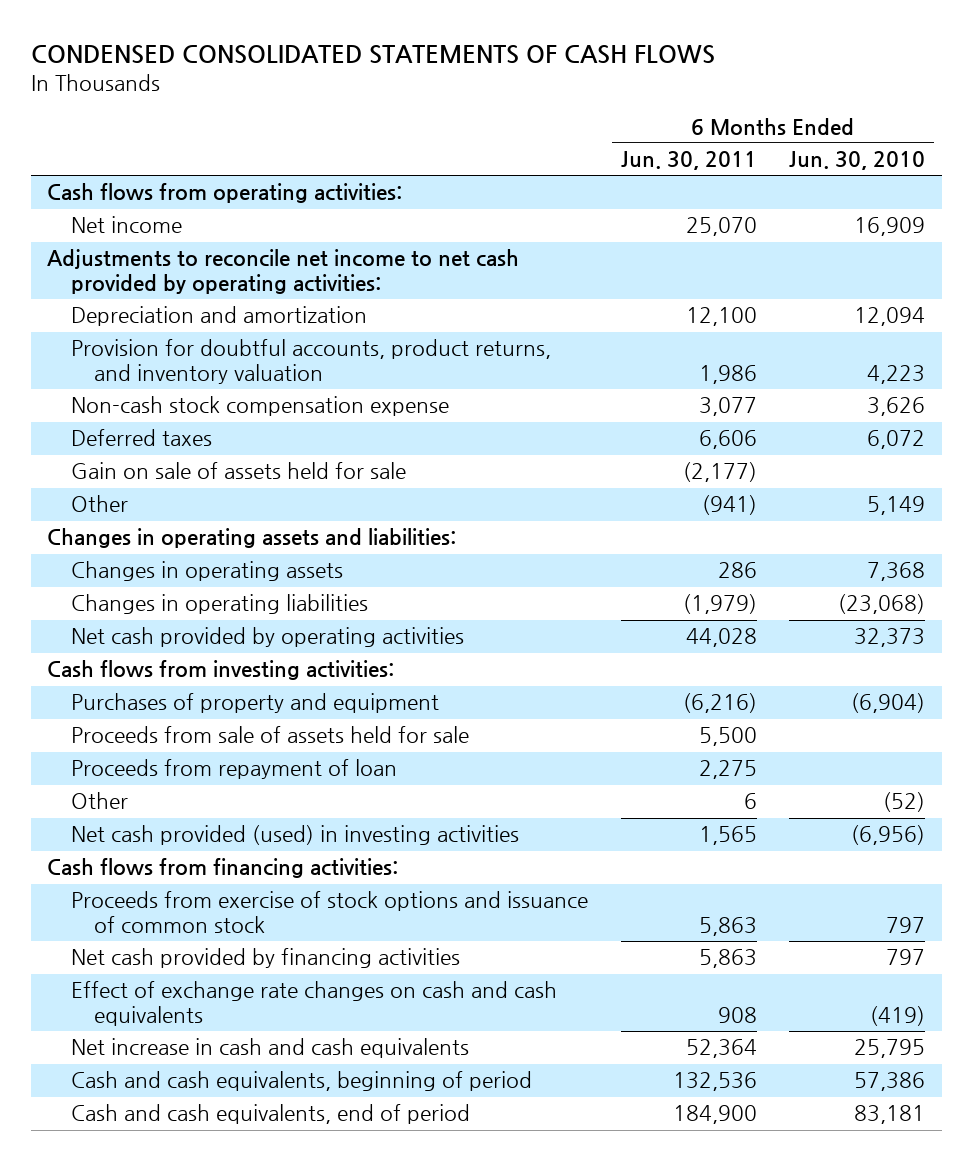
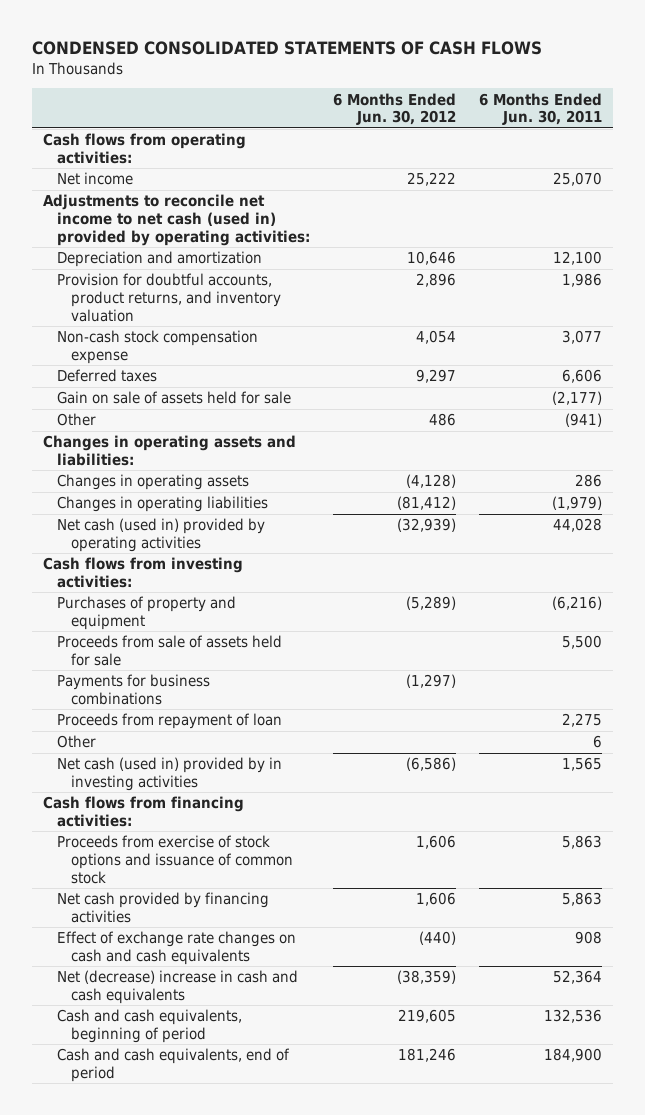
- | 6 Months Ended Jun. 30, 2011 | 6 Months Ended Jun. 30, 2010
+ | 6 Months Ended Jun. 30, 2012 | 6 Months Ended Jun. 30, 2011
- Adjustments to reconcile net income to net cash provided by operating activities:
+ Adjustments to reconcile net income to net cash (used in) provided by operating activities:
- Net cash provided by operating activities | 44,028 | 32,373
+ Net cash (used in) provided by operating activities | (32,939) | 44,028
+ Payments for business combinations | (1,297) |
- Net cash provided (used) in investing activities | 1,565 | (6,956)
+ Net cash (used in) provided by in investing activities | (6,586) | 1,565
- Net increase in cash and cash equivalents | 52,364 | 25,795
+ Net (decrease) increase in cash and cash equivalents | (38,359) | 52,364

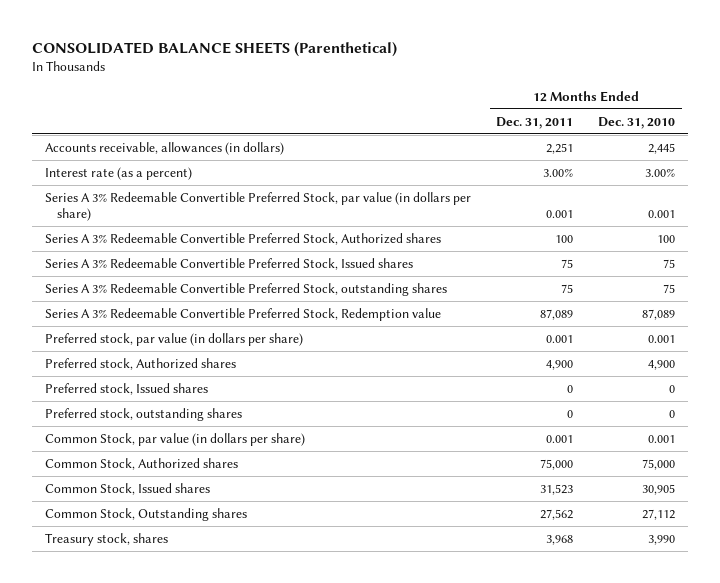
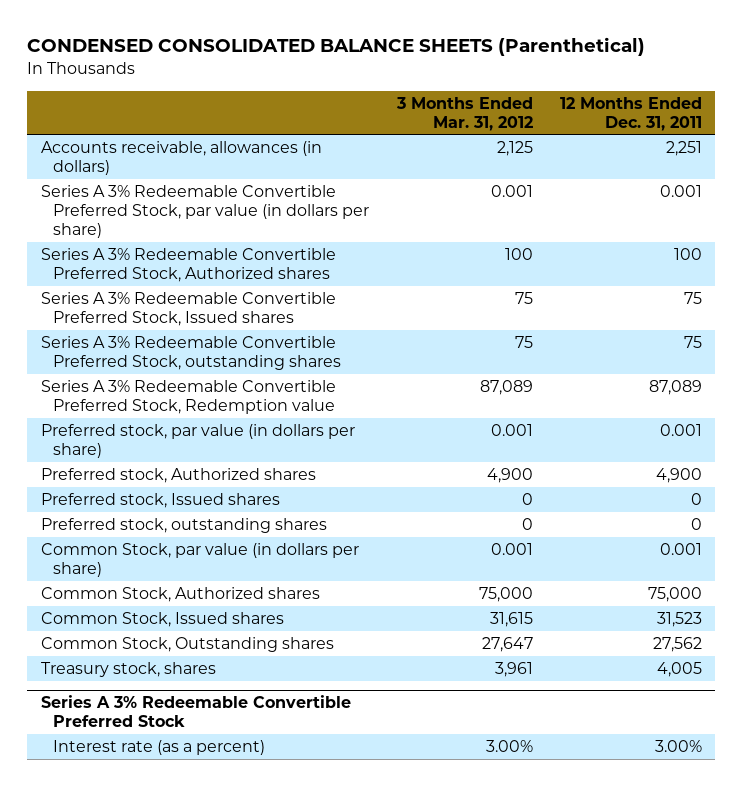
- CONSOLIDATED BALANCE SHEETS (Parenthetical)
+ CONDENSED CONSOLIDATED BALANCE SHEETS (Parenthetical)
- | 12 Months Ended Dec. 31, 2011 | 12 Months Ended Dec. 31, 2010
+ | 3 Months Ended Mar. 31, 2012 | 12 Months Ended Dec. 31, 2011
- Interest rate (as a percent) | 3.00% | 3.00%
- Treasury stock, shares | 3,968 | 3,990
+ Treasury stock, shares | 3,961 | 4,005
+ Series A 3% Redeemable Convertible Preferred Stock
+ Interest rate (as a percent) | 3.00% | 3.00%

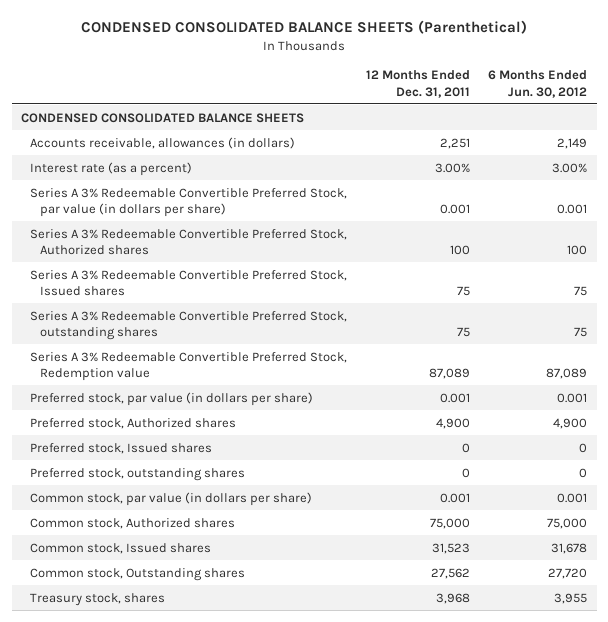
- | 3 Months Ended Mar. 31, 2012 | 12 Months Ended Dec. 31, 2011
+ | 12 Months Ended Dec. 31, 2011 | 6 Months Ended Jun. 30, 2012
+ CONDENSED CONSOLIDATED BALANCE SHEETS
+ Interest rate (as a percent) | 3.00% | 3.00%
- Common Stock, par value (in dollars per share) | 0.001 | 0.001
- Common Stock, Authorized shares | 75,000 | 75,000
- Common Stock, Issued shares | 31,615 | 31,523
- Common Stock, Outstanding shares | 27,647 | 27,562
- Treasury stock, shares | 3,961 | 4,005
- Series A 3% Redeemable Convertible Preferred Stock
- Interest rate (as a percent) | 3.00% | 3.00%
+ Common stock, par value (in dollars per share) | 0.001 | 0.001
+ Common stock, Authorized shares | 75,000 | 75,000
+ Common stock, Issued shares | 31,523 | 31,678
+ Common stock, Outstanding shares | 27,562 | 27,720
+ Treasury stock, shares | 3,968 | 3,955

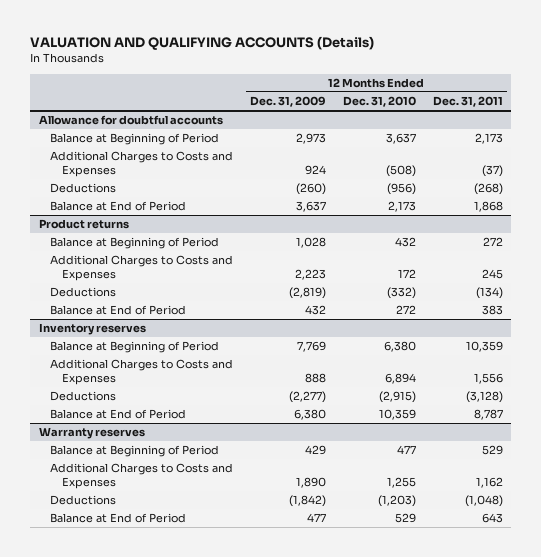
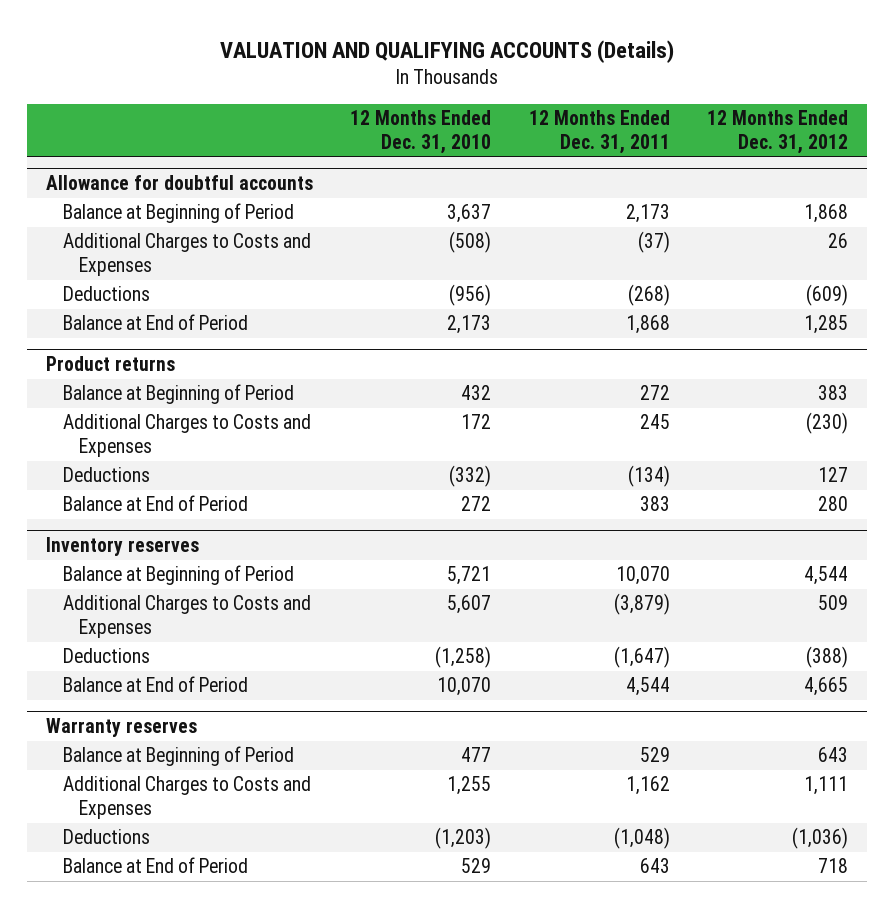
- | 12 Months Ended Dec. 31, 2009 | 12 Months Ended Dec. 31, 2010 | 12 Months Ended Dec. 31, 2011
+ | 12 Months Ended Dec. 31, 2010 | 12 Months Ended Dec. 31, 2011 | 12 Months Ended Dec. 31, 2012
@ Inventory reserves
- Balance at Beginning of Period | 7,769 | 6,380 | 10,359
- Additional Charges to Costs and Expenses | 888 | 6,894 | 1,556
- Deductions | (2,277) | (2,915) | (3,128)
- Balance at End of Period | 6,380 | 10,359 | 8,787
+ Balance at Beginning of Period | 5,721 | 10,070 | 4,544
+ Additional Charges to Costs and Expenses | 5,607 | (3,879) | 509
+ Deductions | (1,258) | (1,647) | (388)
+ Balance at End of Period | 10,070 | 4,544 | 4,665

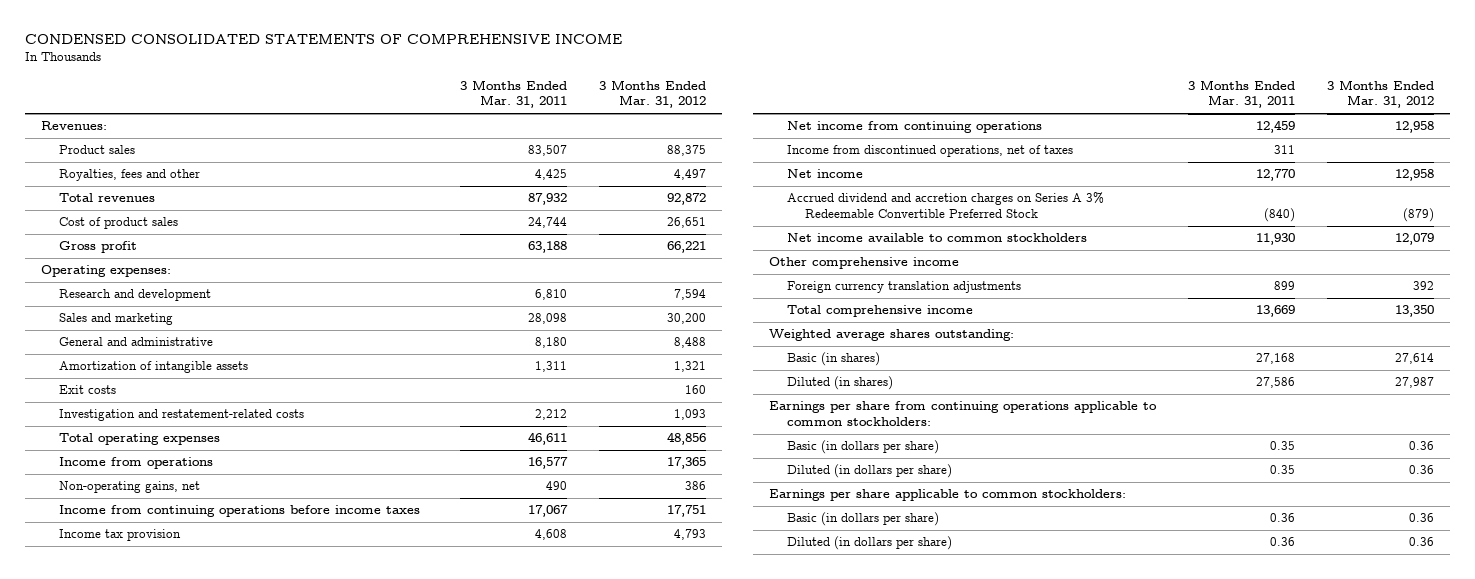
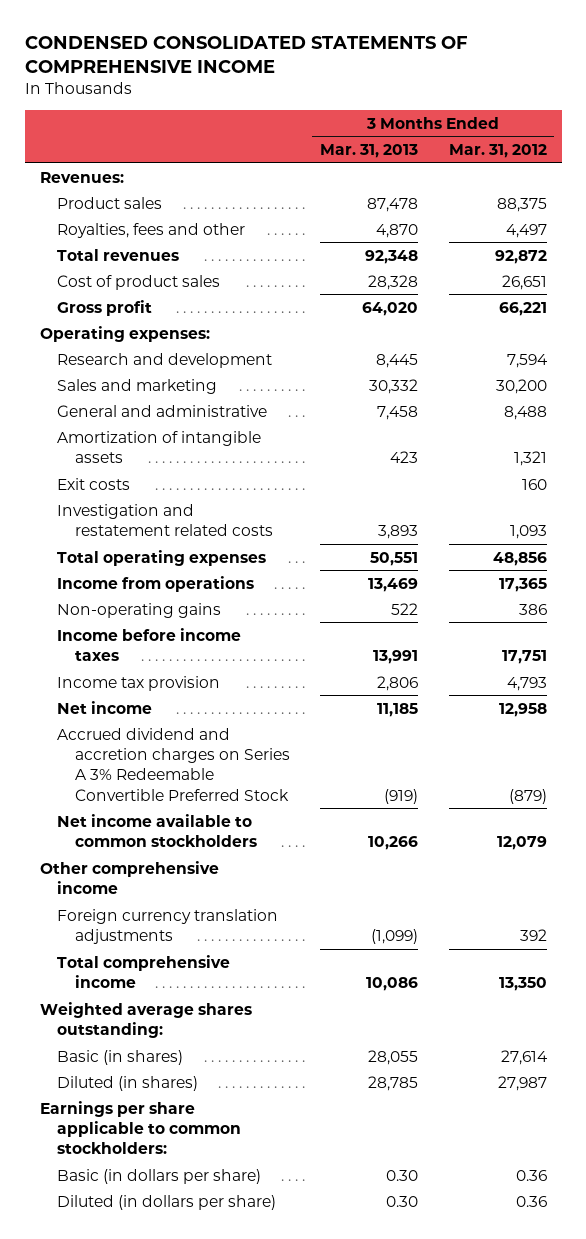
- | 3 Months Ended Mar. 31, 2011 | 3 Months Ended Mar. 31, 2012
+ | 3 Months Ended Mar. 31, 2013 | 3 Months Ended Mar. 31, 2012
- Investigation and restatement-related costs | 2,212 | 1,093
+ Investigation and restatement related costs | 3,893 | 1,093
- Non-operating gains, net | 490 | 386
- Income from continuing operations before income taxes | 17,067 | 17,751
+ Non-operating gains | 522 | 386
+ Income before income taxes | 13,991 | 17,751
- Net income from continuing operations | 12,459 | 12,958
- Income from discontinued operations, net of taxes | 311 |
- Earnings per share from continuing operations applicable to common stockholders:
- Basic (in dollars per share) | 0.35 | 0.36
- Diluted (in dollars per share) | 0.35 | 0.36

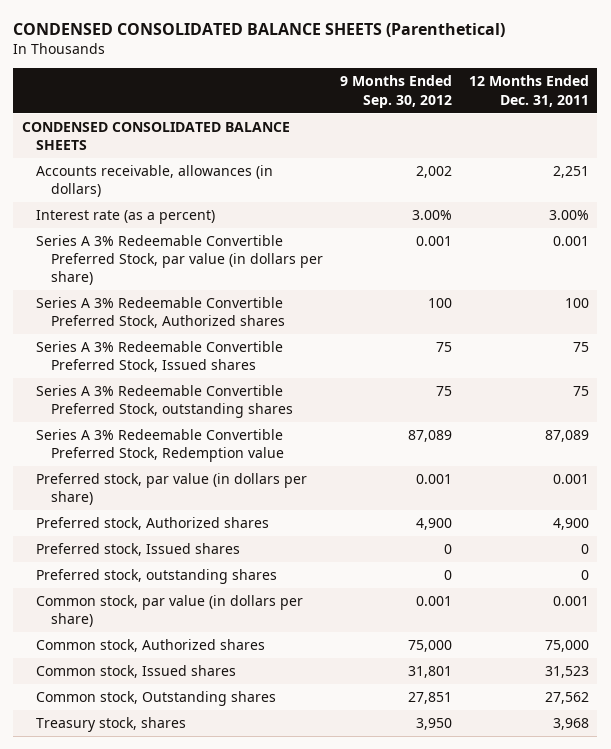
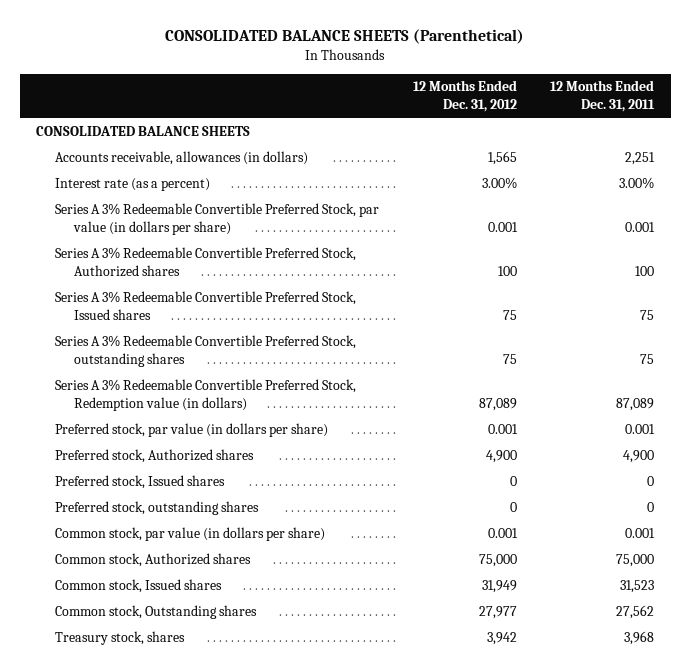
- CONDENSED CONSOLIDATED BALANCE SHEETS (Parenthetical)
+ CONSOLIDATED BALANCE SHEETS (Parenthetical)
- | 9 Months Ended Sep. 30, 2012 | 12 Months Ended Dec. 31, 2011
+ | 12 Months Ended Dec. 31, 2012 | 12 Months Ended Dec. 31, 2011
- CONDENSED CONSOLIDATED BALANCE SHEETS
+ CONSOLIDATED BALANCE SHEETS
- Series A 3% Redeemable Convertible Preferred Stock, Redemption value | 87,089 | 87,089
+ Series A 3% Redeemable Convertible Preferred Stock, Redemption value (in dollars) | 87,089 | 87,089

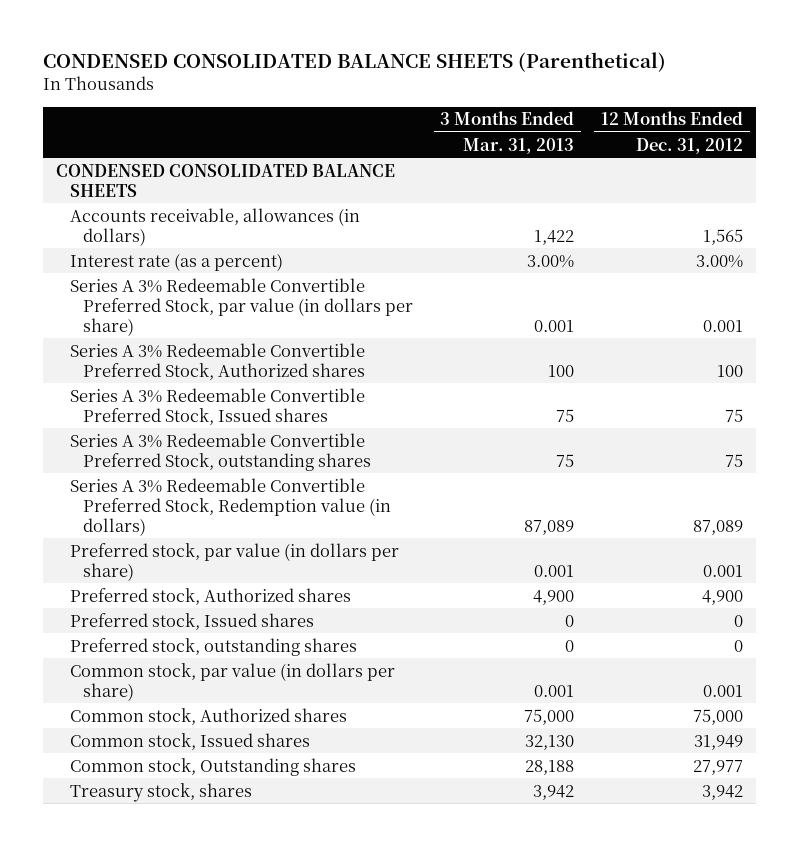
- CONSOLIDATED BALANCE SHEETS (Parenthetical)
+ CONDENSED CONSOLIDATED BALANCE SHEETS (Parenthetical)
- | 12 Months Ended Dec. 31, 2012 | 12 Months Ended Dec. 31, 2011
+ | 3 Months Ended Mar. 31, 2013 | 12 Months Ended Dec. 31, 2012
- CONSOLIDATED BALANCE SHEETS
+ CONDENSED CONSOLIDATED BALANCE SHEETS

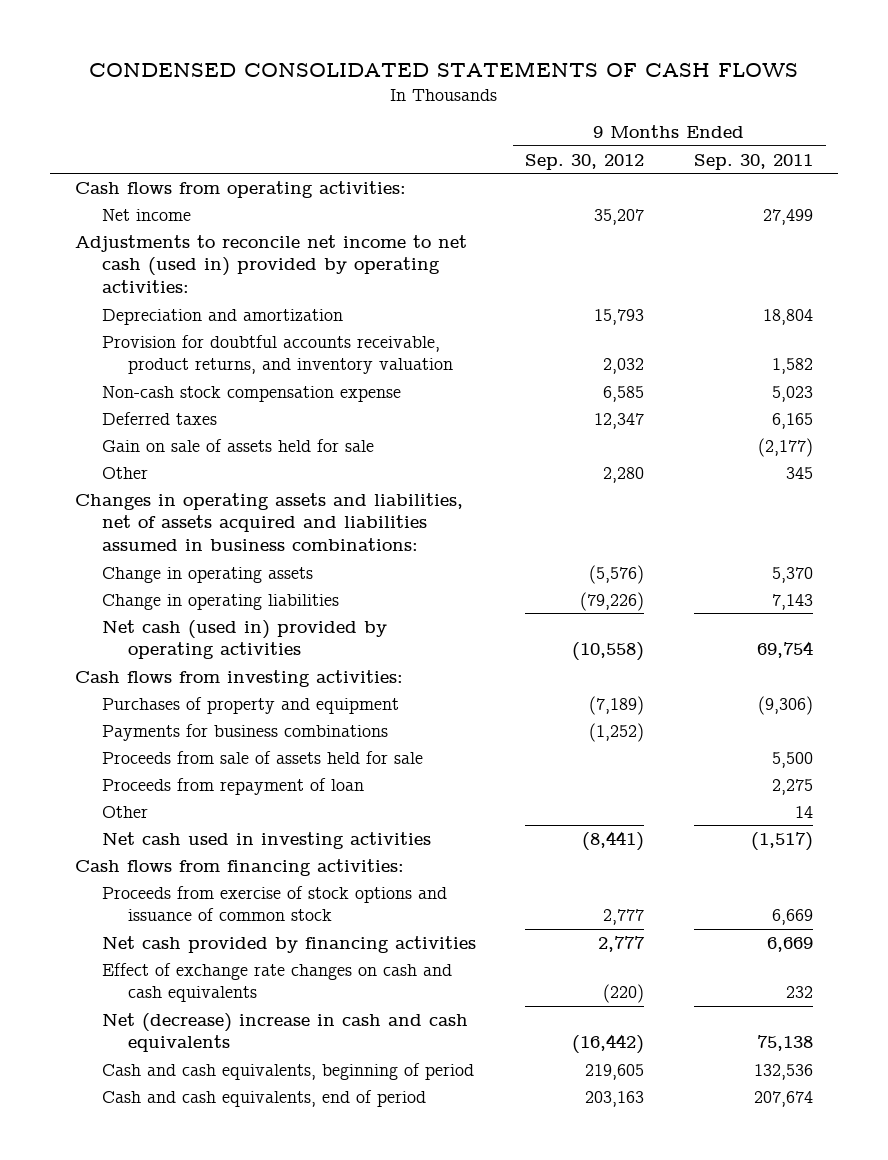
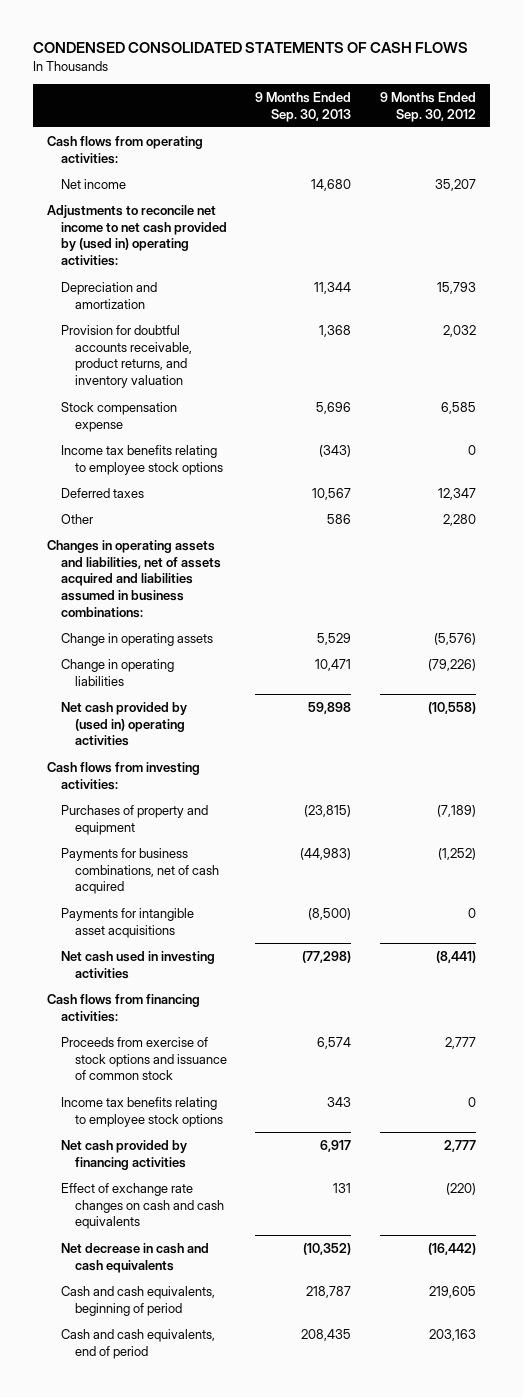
- | 9 Months Ended Sep. 30, 2012 | 9 Months Ended Sep. 30, 2011
+ | 9 Months Ended Sep. 30, 2013 | 9 Months Ended Sep. 30, 2012
- Adjustments to reconcile net income to net cash (used in) provided by operating activities:
+ Adjustments to reconcile net income to net cash provided by (used in) operating activities:
- Non-cash stock compensation expense | 6,585 | 5,023
+ Stock compensation expense | 5,696 | 6,585
+ Income tax benefits relating to employee stock options | (343) | 0
- Gain on sale of assets held for sale | | (2,177)
- Net cash (used in) provided by operating activities | (10,558) | 69,754
+ Net cash provided by (used in) operating activities | 59,898 | (10,558)
- Payments for business combinations | (1,252) |
- Proceeds from sale of assets held for sale | | 5,500
- Proceeds from repayment of loan | | 2,275
- Other | | 14
+ Payments for business combinations, net of cash acquired | (44,983) | (1,252)
+ Payments for intangible asset acquisitions | (8,500) | 0
+ Income tax benefits relating to employee stock options | 343 | 0
- Net (decrease) increase in cash and cash equivalents | (16,442) | 75,138
+ Net decrease in cash and cash equivalents | (10,352) | (16,442)

